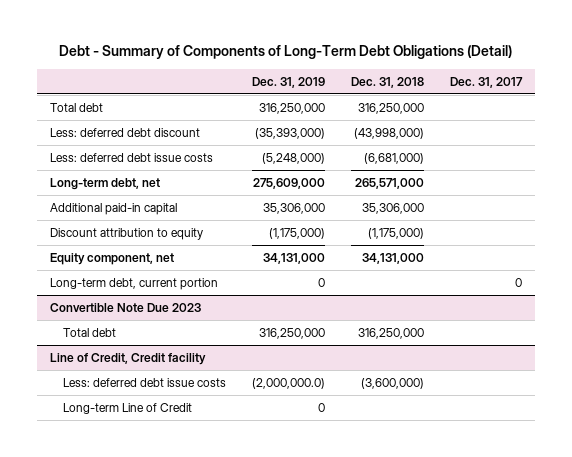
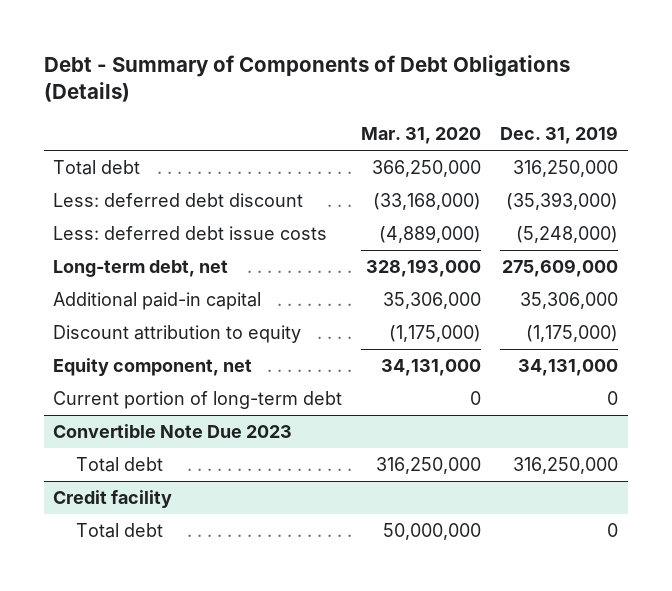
- Debt - Summary of Components of Long-Term Debt Obligations (Detail)
+ Debt - Summary of Components of Debt Obligations (Details)
- | Dec. 31, 2019 | Dec. 31, 2018 | Dec. 31, 2017
+ | Mar. 31, 2020 | Dec. 31, 2019
- Long-term debt, current portion | 0 | | 0
+ Current portion of long-term debt | 0 | 0
- Line of Credit, Credit facility
- Less: deferred debt issue costs | (2,000,000.0) | (3,600,000) |
- Long-term Line of Credit | 0 | |
+ Credit facility
+ Total debt | 50,000,000 | 0

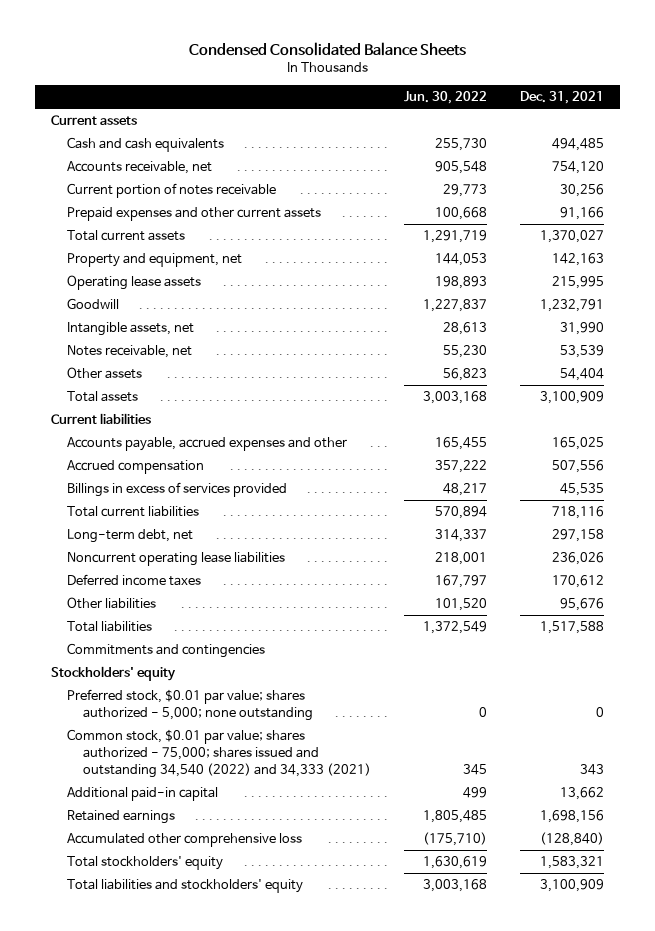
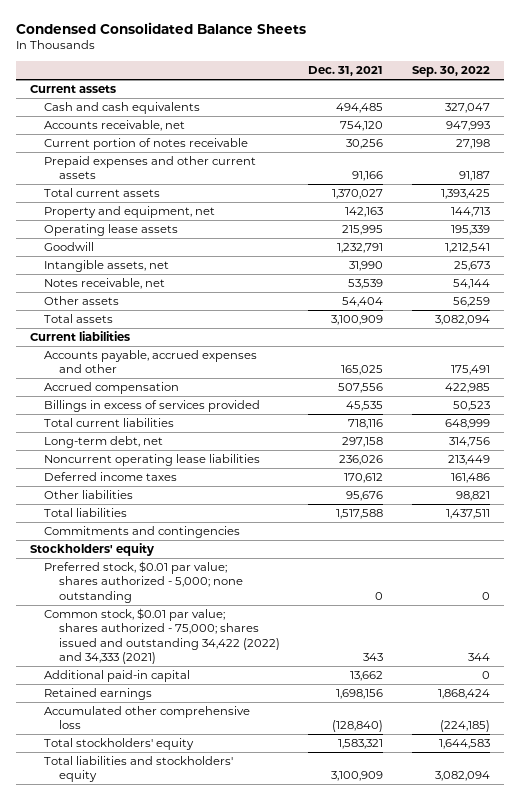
- | Jun. 30, 2022 | Dec. 31, 2021
+ | Dec. 31, 2021 | Sep. 30, 2022
- Common stock, $0.01 par value; shares authorized - 75,000; shares issued and outstanding 34,540 (2022) and 34,333 (2021) | 345 | 343
+ Common stock, $0.01 par value; shares authorized - 75,000; shares issued and outstanding 34,422 (2022) and 34,333 (2021) | 343 | 344

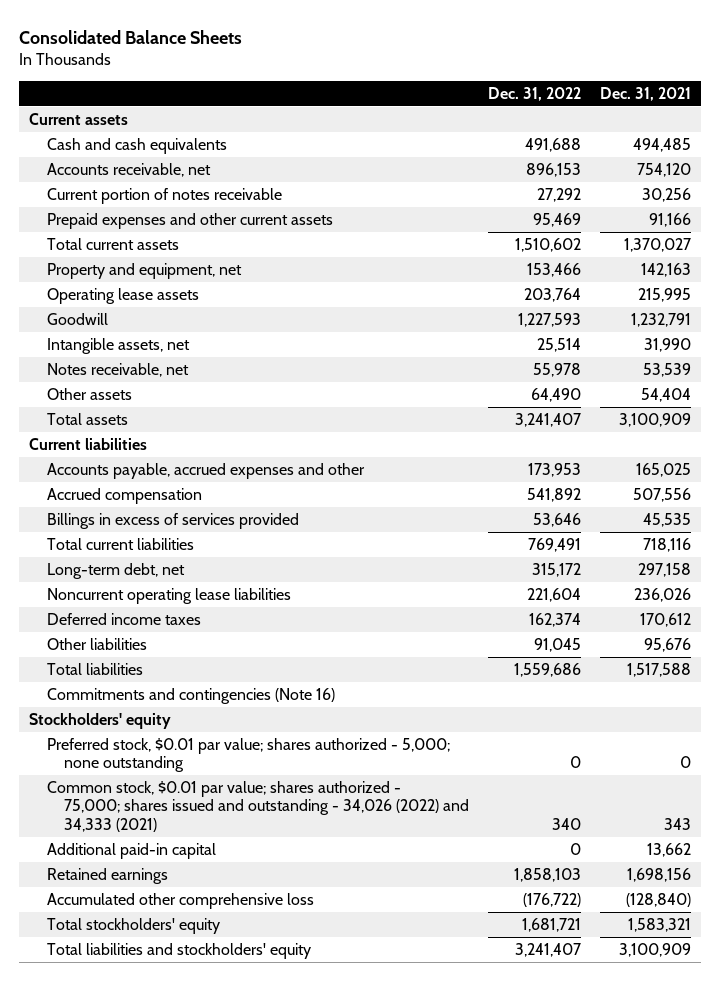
- Condensed Consolidated Balance Sheets
+ Consolidated Balance Sheets
- | Dec. 31, 2021 | Sep. 30, 2022
+ | Dec. 31, 2022 | Dec. 31, 2021
- Commitments and contingencies
+ Commitments and contingencies (Note 16)
- Common stock, $0.01 par value; shares authorized - 75,000; shares issued and outstanding 34,422 (2022) and 34,333 (2021) | 343 | 344
+ Common stock, $0.01 par value; shares authorized - 75,000; shares issued and outstanding - 34,026 (2022) and 34,333 (2021) | 340 | 343

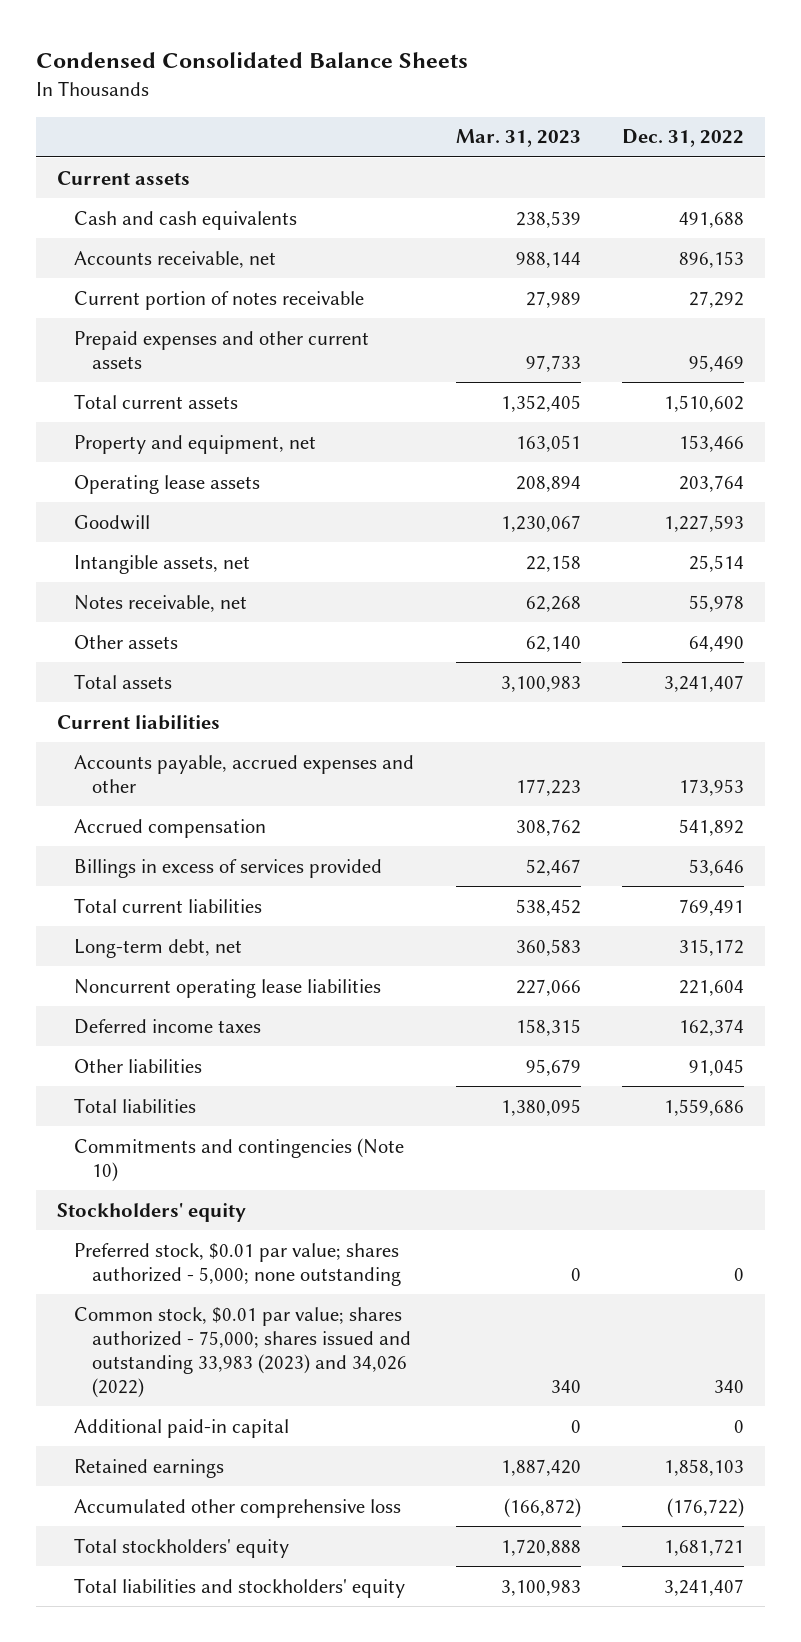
- Consolidated Balance Sheets
+ Condensed Consolidated Balance Sheets
- | Dec. 31, 2022 | Dec. 31, 2021
+ | Mar. 31, 2023 | Dec. 31, 2022
- Commitments and contingencies (Note 16)
+ Commitments and contingencies (Note 10)
- Common stock, $0.01 par value; shares authorized - 75,000; shares issued and outstanding - 34,026 (2022) and 34,333 (2021) | 340 | 343
+ Common stock, $0.01 par value; shares authorized - 75,000; shares issued and outstanding 33,983 (2023) and 34,026 (2022) | 340 | 340

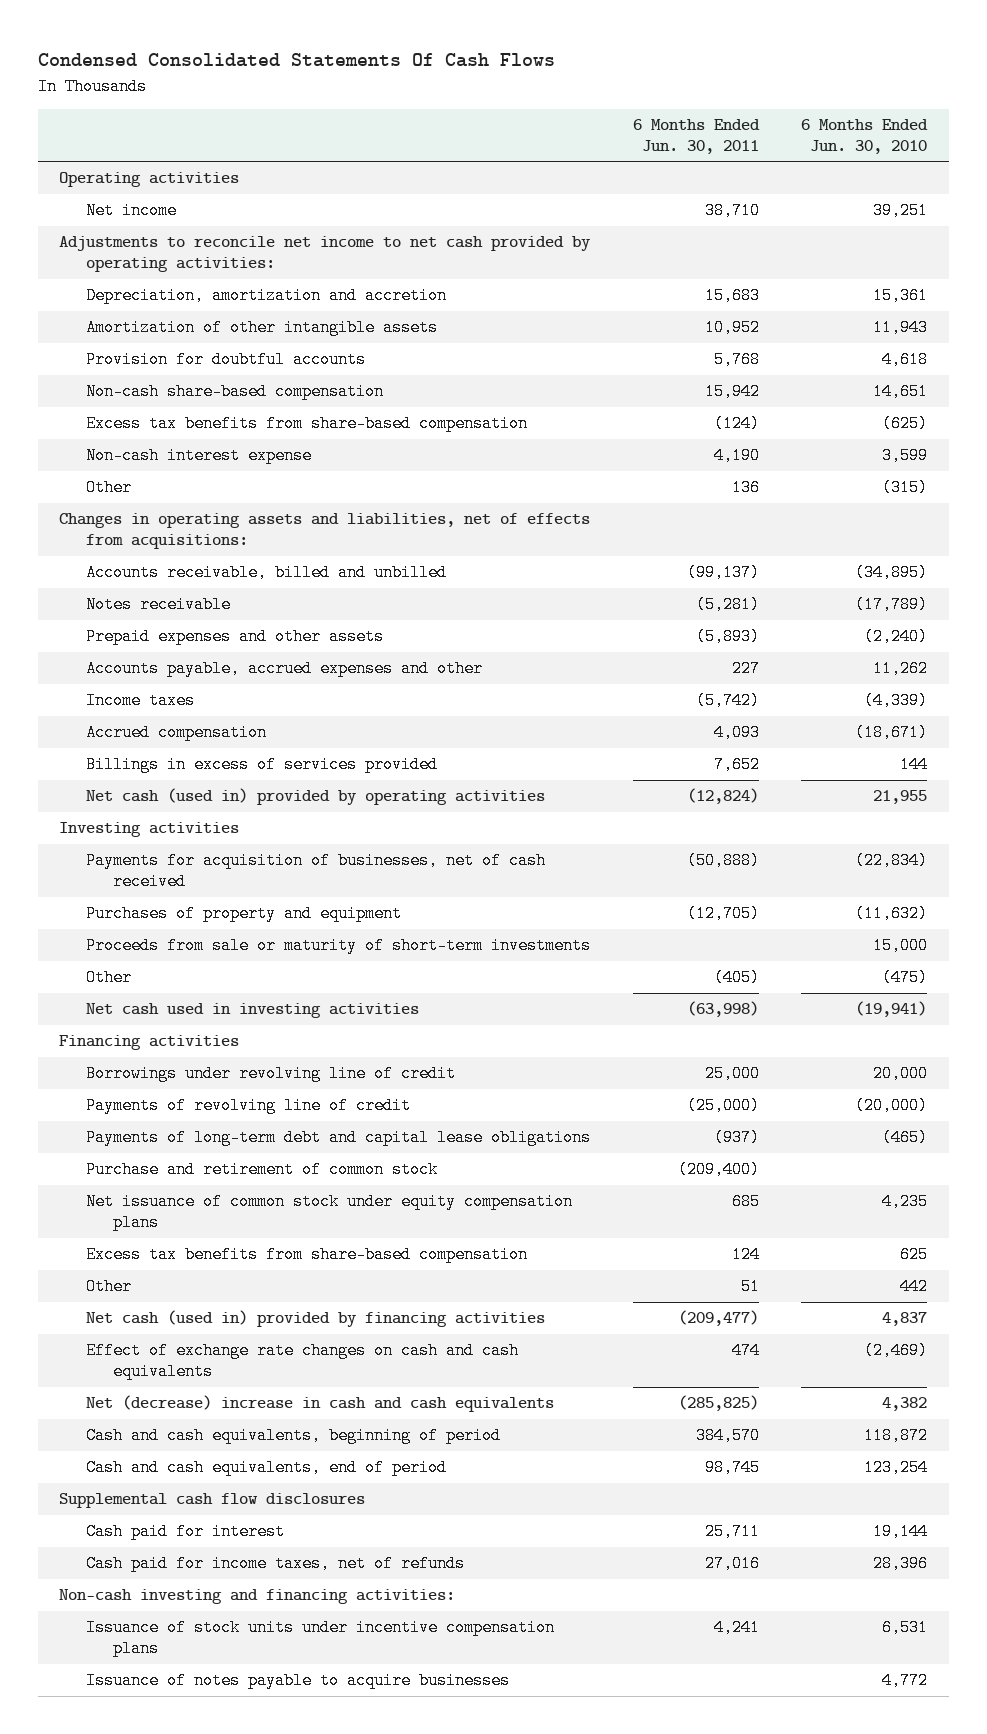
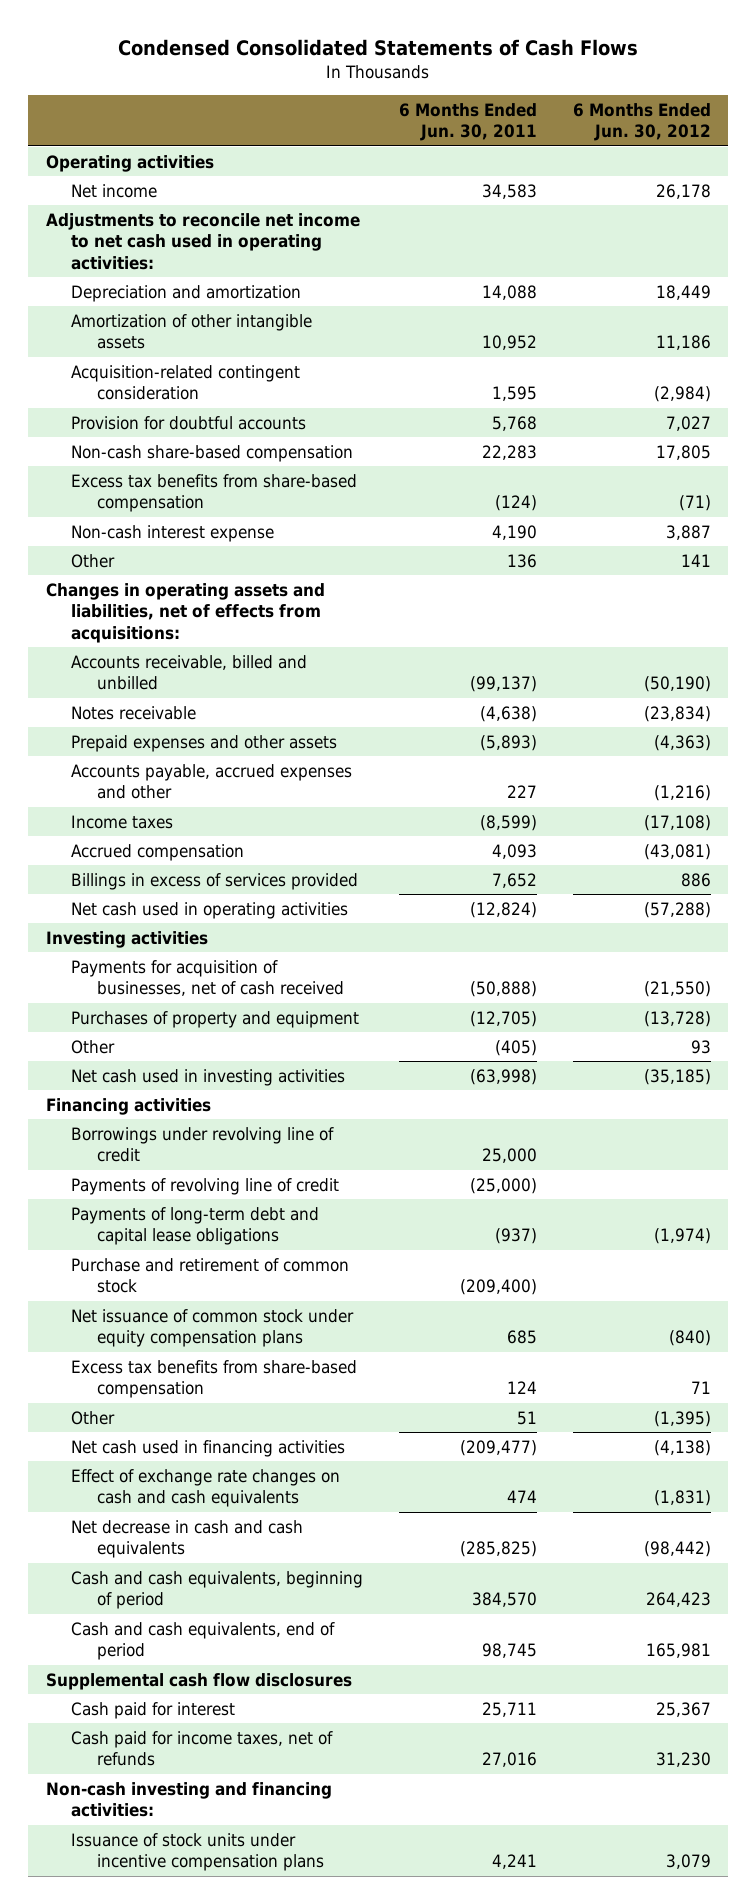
- Condensed Consolidated Statements Of Cash Flows
+ Condensed Consolidated Statements of Cash Flows
- | 6 Months Ended Jun. 30, 2011 | 6 Months Ended Jun. 30, 2010
+ | 6 Months Ended Jun. 30, 2011 | 6 Months Ended Jun. 30, 2012
- Net income | 38,710 | 39,251
- Adjustments to reconcile net income to net cash provided by operating activities:
- Depreciation, amortization and accretion | 15,683 | 15,361
+ Net income | 34,583 | 26,178
+ Adjustments to reconcile net income to net cash used in operating activities:
+ Depreciation and amortization | 14,088 | 18,449
+ Acquisition-related contingent consideration | 1,595 | (2,984)
- Non-cash share-based compensation | 15,942 | 14,651
+ Non-cash share-based compensation | 22,283 | 17,805
- Notes receivable | (5,281) | (17,789)
+ Notes receivable | (4,638) | (23,834)
- Income taxes | (5,742) | (4,339)
+ Income taxes | (8,599) | (17,108)
- Net cash (used in) provided by operating activities | (12,824) | 21,955
+ Net cash used in operating activities | (12,824) | (57,288)
- Proceeds from sale or maturity of short-term investments | | 15,000
- Net cash (used in) provided by financing activities | (209,477) | 4,837
+ Net cash used in financing activities | (209,477) | (4,138)
- Net (decrease) increase in cash and cash equivalents | (285,825) | 4,382
+ Net decrease in cash and cash equivalents | (285,825) | (98,442)
- Issuance of notes payable to acquire businesses | | 4,772

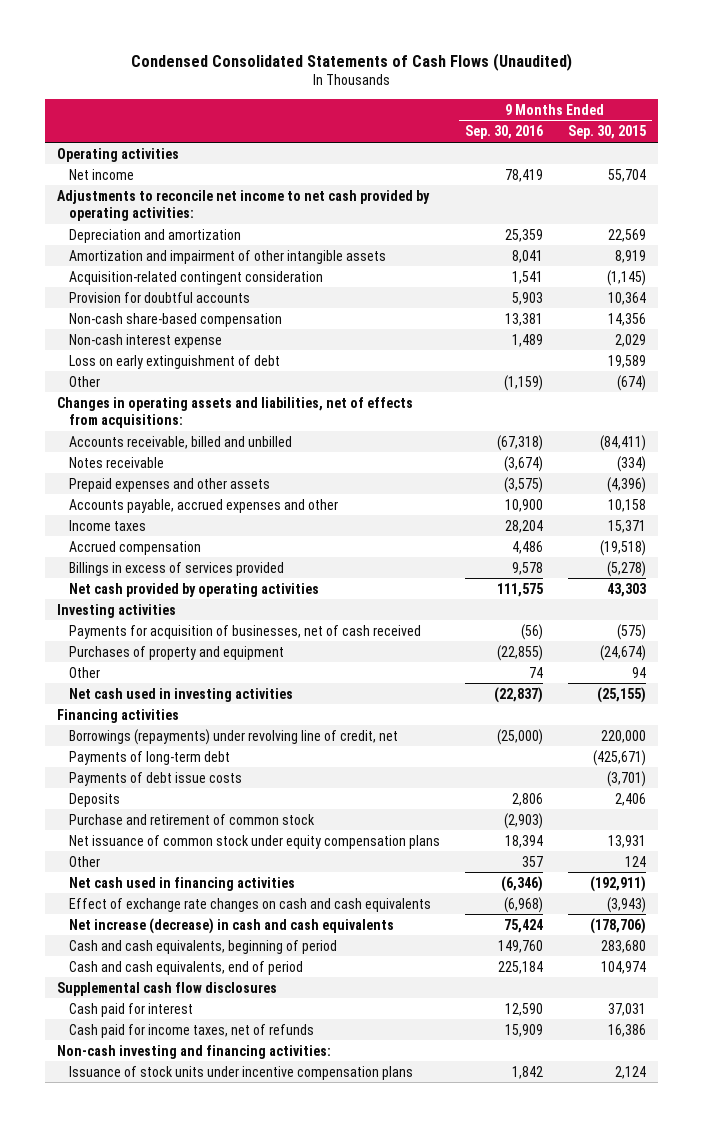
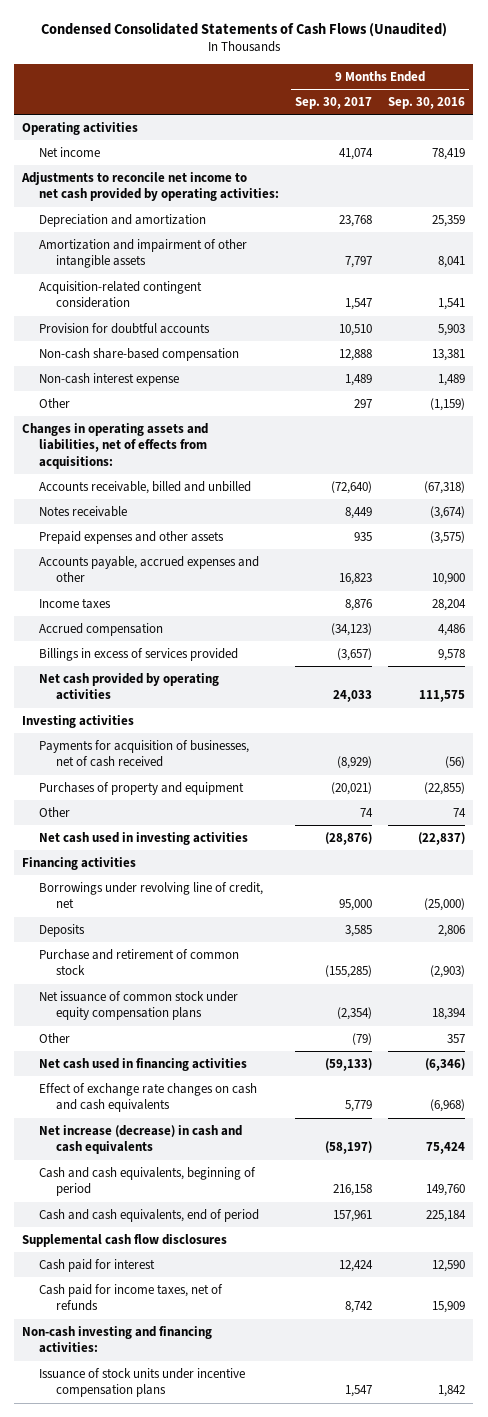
- | 9 Months Ended Sep. 30, 2016 | 9 Months Ended Sep. 30, 2015
+ | 9 Months Ended Sep. 30, 2017 | 9 Months Ended Sep. 30, 2016
- Loss on early extinguishment of debt | | 19,589
- Borrowings (repayments) under revolving line of credit, net | (25,000) | 220,000
- Payments of long-term debt | | (425,671)
- Payments of debt issue costs | | (3,701)
+ Borrowings under revolving line of credit, net | 95,000 | (25,000)

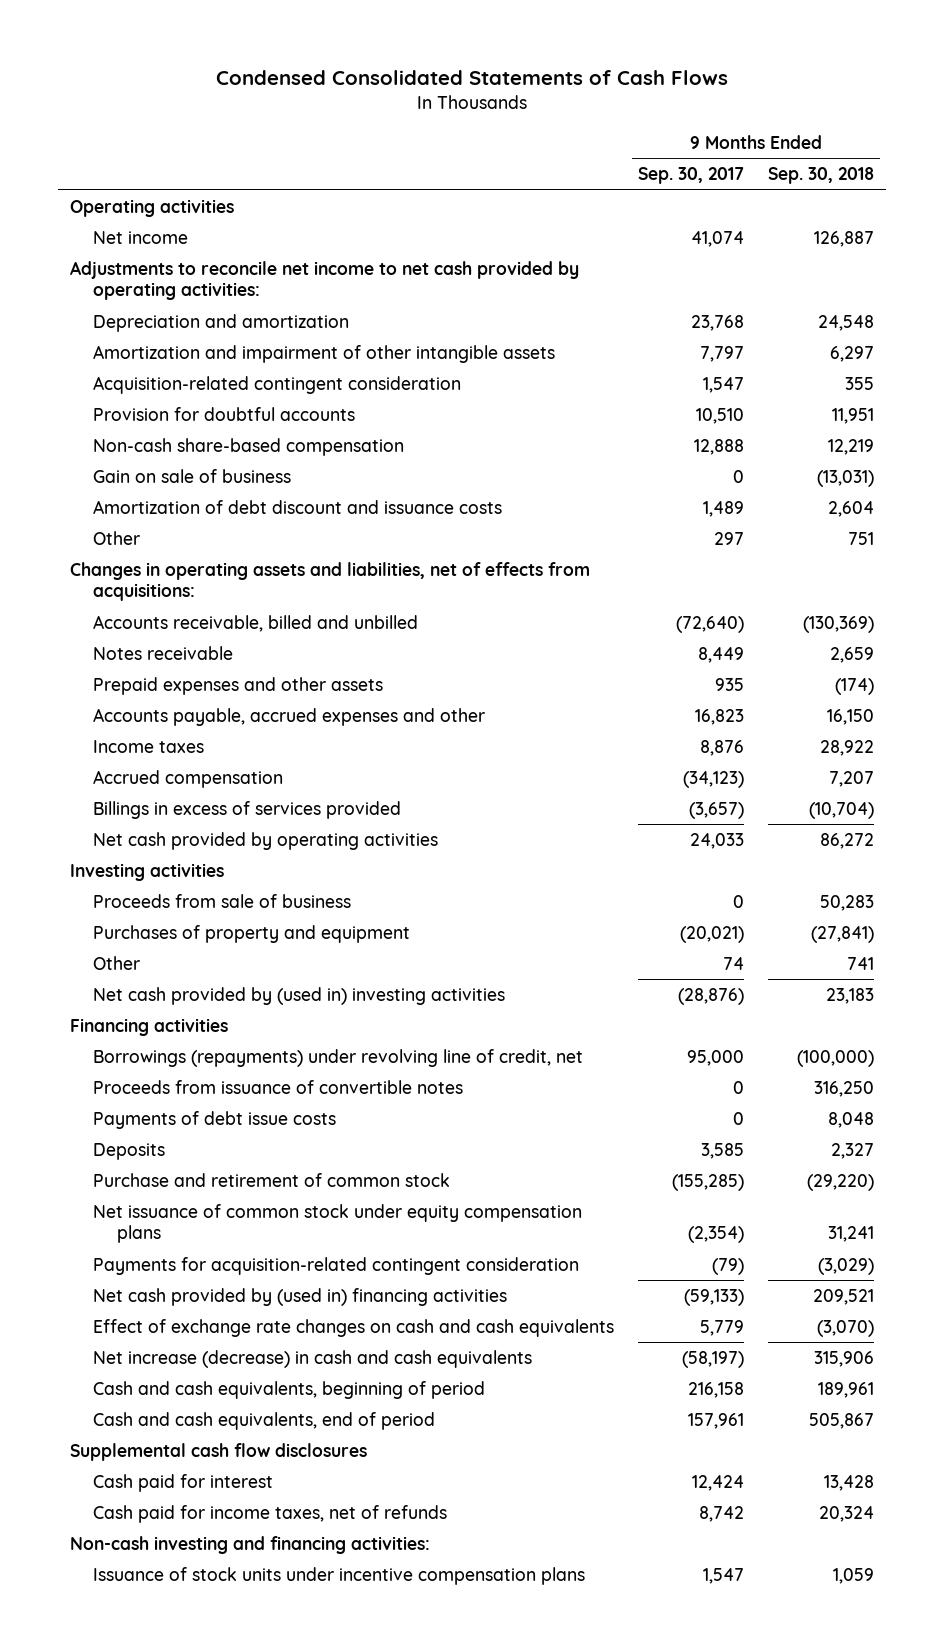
- Condensed Consolidated Statements of Cash Flows (Unaudited)
+ Condensed Consolidated Statements of Cash Flows
- | 9 Months Ended Sep. 30, 2017 | 9 Months Ended Sep. 30, 2016
+ | 9 Months Ended Sep. 30, 2017 | 9 Months Ended Sep. 30, 2018
- Non-cash interest expense | 1,489 | 1,489
+ Gain on sale of business | 0 | (13,031)
+ Amortization of debt discount and issuance costs | 1,489 | 2,604
- Payments for acquisition of businesses, net of cash received | (8,929) | (56)
+ Proceeds from sale of business | 0 | 50,283
- Net cash used in investing activities | (28,876) | (22,837)
+ Net cash provided by (used in) investing activities | (28,876) | 23,183
- Borrowings under revolving line of credit, net | 95,000 | (25,000)
+ Borrowings (repayments) under revolving line of credit, net | 95,000 | (100,000)
+ Proceeds from issuance of convertible notes | 0 | 316,250
+ Payments of debt issue costs | 0 | 8,048
- Other | (79) | 357
- Net cash used in financing activities | (59,133) | (6,346)
+ Payments for acquisition-related contingent consideration | (79) | (3,029)
+ Net cash provided by (used in) financing activities | (59,133) | 209,521

